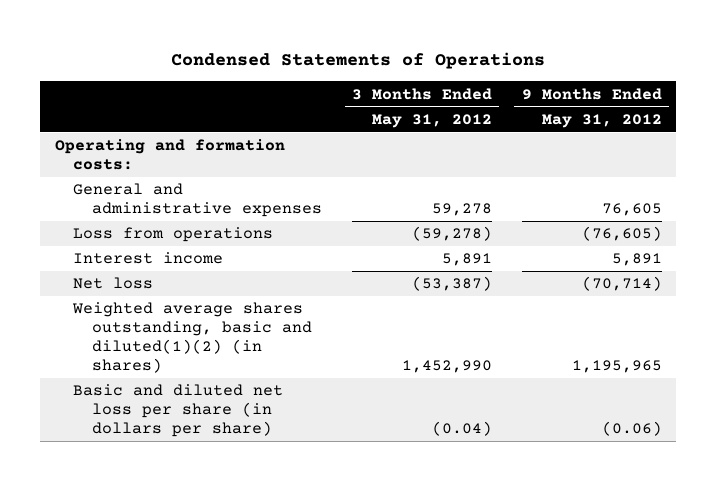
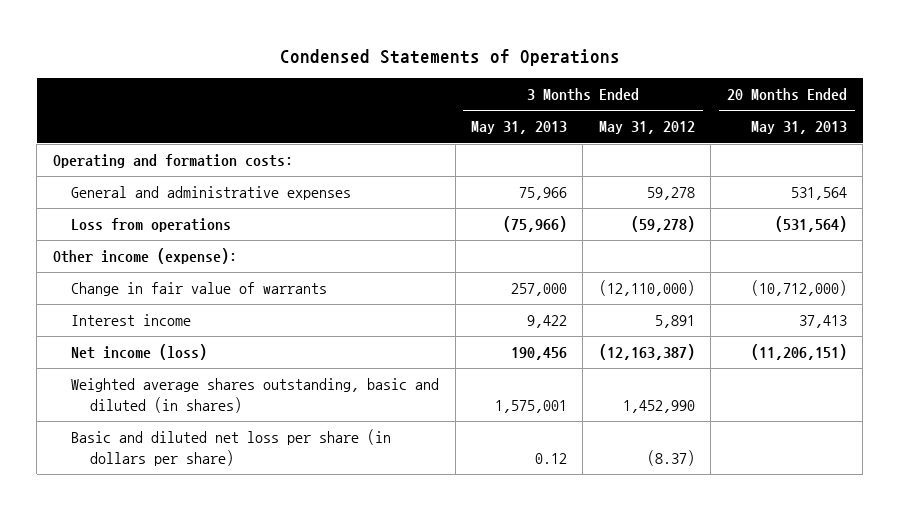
- | 3 Months Ended May 31, 2012 | 9 Months Ended May 31, 2012
+ | 3 Months Ended May 31, 2013 | 3 Months Ended May 31, 2012 | 20 Months Ended May 31, 2013
+ Other income (expense):
+ Change in fair value of warrants | 257,000 | (12,110,000) | (10,712,000)
- Net loss | (53,387) | (70,714)
- Weighted average shares outstanding, basic and diluted(1)(2) (in shares) | 1,452,990 | 1,195,965
- Basic and diluted net loss per share (in dollars per share) | (0.04) | (0.06)
+ Net income (loss) | 190,456 | (12,163,387) | (11,206,151)
+ Weighted average shares outstanding, basic and diluted (in shares) | 1,575,001 | 1,452,990 |
+ Basic and diluted net loss per share (in dollars per share) | 0.12 | (8.37) |

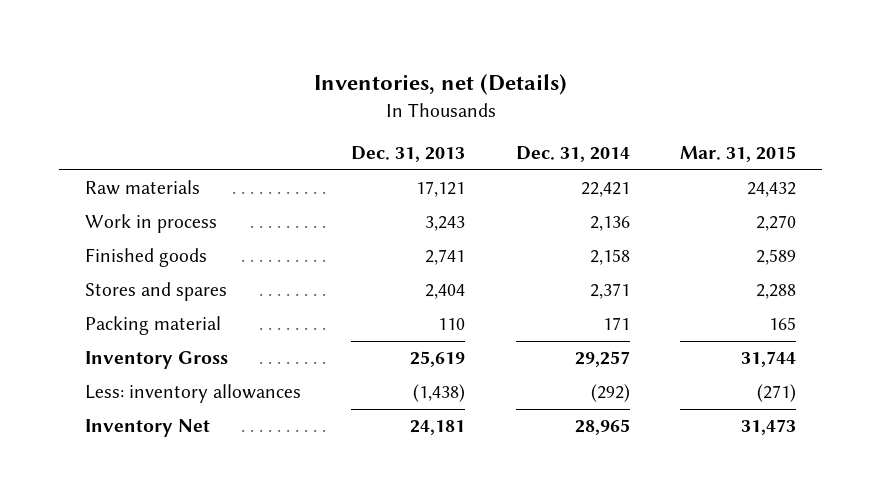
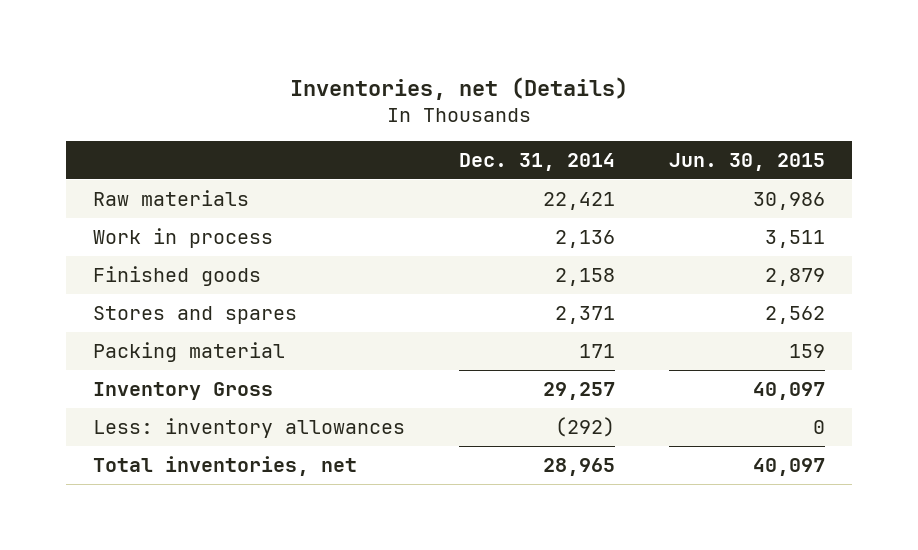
- | Dec. 31, 2013 | Dec. 31, 2014 | Mar. 31, 2015
+ | Dec. 31, 2014 | Jun. 30, 2015
- Inventory Net | 24,181 | 28,965 | 31,473
+ Total inventories, net | 28,965 | 40,097

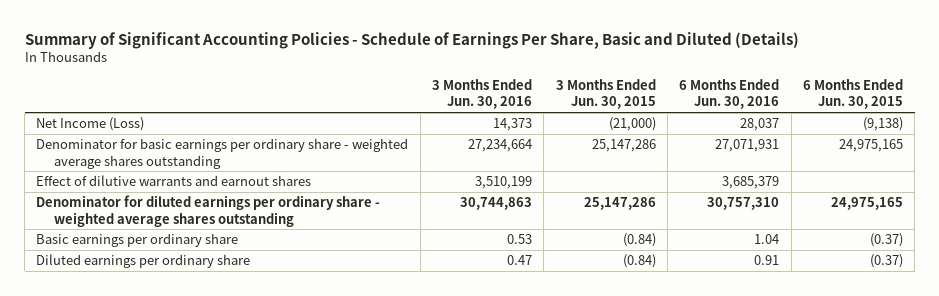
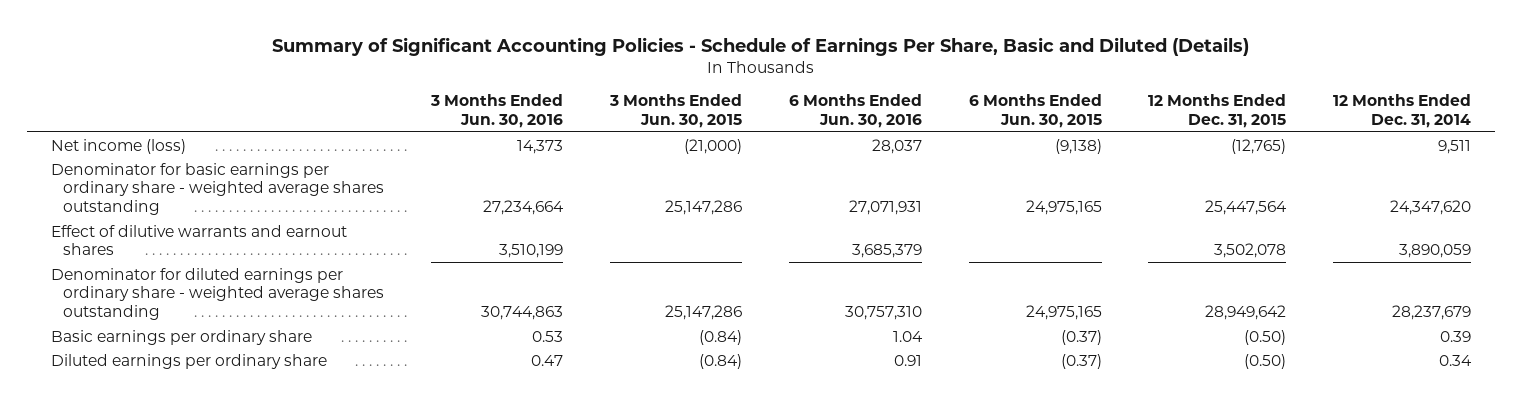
- | 3 Months Ended Jun. 30, 2016 | 3 Months Ended Jun. 30, 2015 | 6 Months Ended Jun. 30, 2016 | 6 Months Ended Jun. 30, 2015
+ | 3 Months Ended Jun. 30, 2016 | 3 Months Ended Jun. 30, 2015 | 6 Months Ended Jun. 30, 2016 | 6 Months Ended Jun. 30, 2015 | 12 Months Ended Dec. 31, 2015 | 12 Months Ended Dec. 31, 2014
- Net Income (Loss) | 14,373 | (21,000) | 28,037 | (9,138)
+ Net income (loss) | 14,373 | (21,000) | 28,037 | (9,138) | (12,765) | 9,511

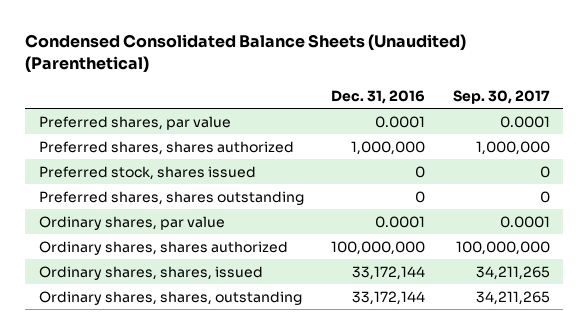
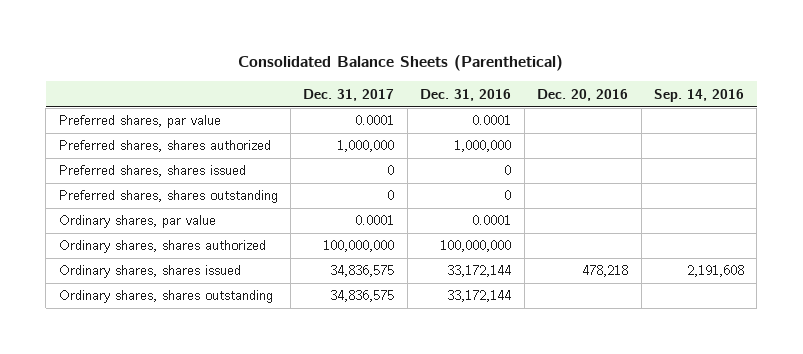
- Condensed Consolidated Balance Sheets (Unaudited) (Parenthetical)
+ Consolidated Balance Sheets (Parenthetical)
- | Dec. 31, 2016 | Sep. 30, 2017
+ | Dec. 31, 2017 | Dec. 31, 2016 | Dec. 20, 2016 | Sep. 14, 2016
- Preferred stock, shares issued | 0 | 0
+ Preferred shares, shares issued | 0 | 0 | |
- Ordinary shares, shares, issued | 33,172,144 | 34,211,265
- Ordinary shares, shares, outstanding | 33,172,144 | 34,211,265
+ Ordinary shares, shares issued | 34,836,575 | 33,172,144 | 478,218 | 2,191,608
+ Ordinary shares, shares outstanding | 34,836,575 | 33,172,144 | |

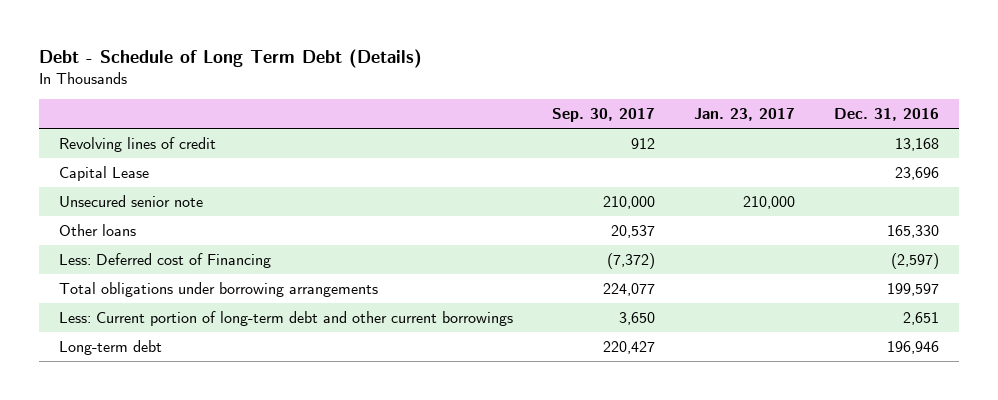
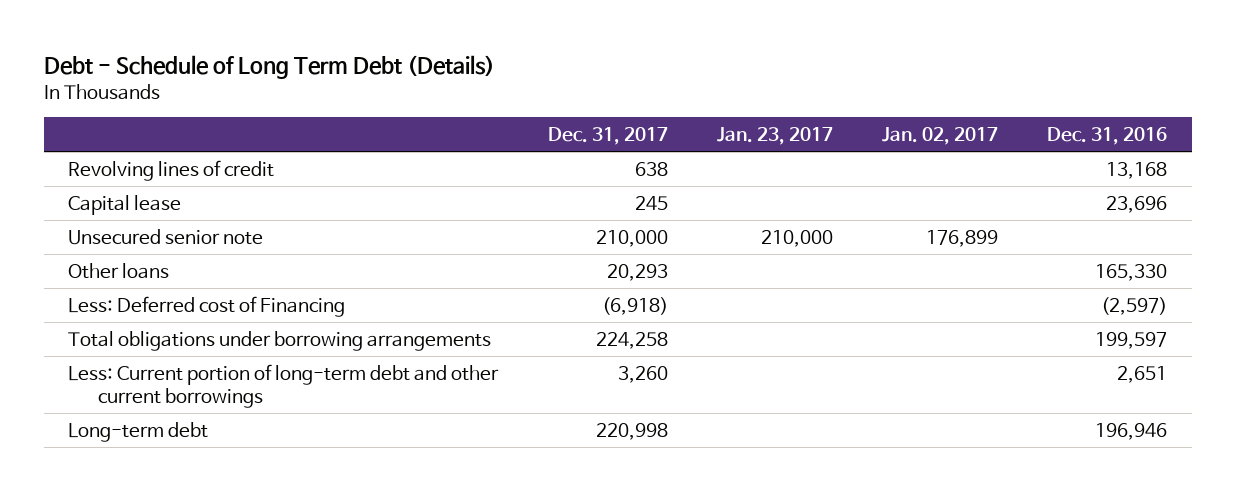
- | Sep. 30, 2017 | Jan. 23, 2017 | Dec. 31, 2016
+ | Dec. 31, 2017 | Jan. 23, 2017 | Jan. 02, 2017 | Dec. 31, 2016
- Capital Lease | | | 23,696
+ Capital lease | 245 | | | 23,696

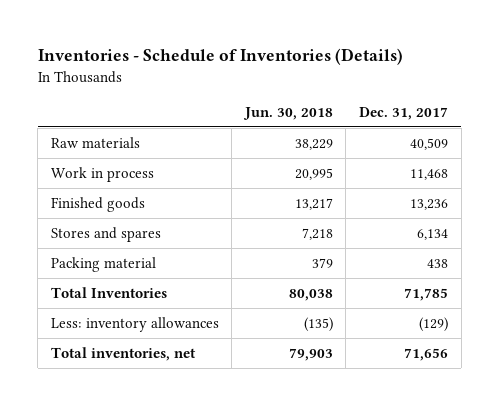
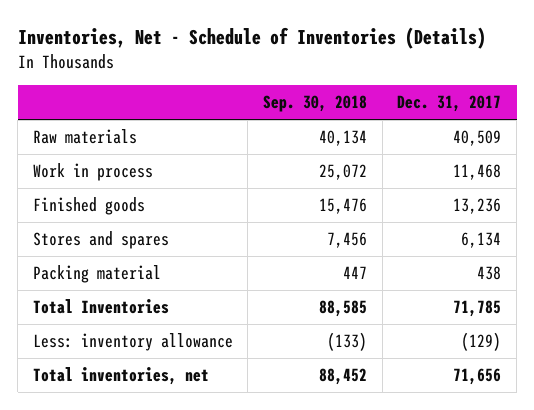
- Inventories - Schedule of Inventories (Details)
+ Inventories, Net - Schedule of Inventories (Details)
- | Jun. 30, 2018 | Dec. 31, 2017
+ | Sep. 30, 2018 | Dec. 31, 2017
- Less: inventory allowances | (135) | (129)
+ Less: inventory allowance | (133) | (129)

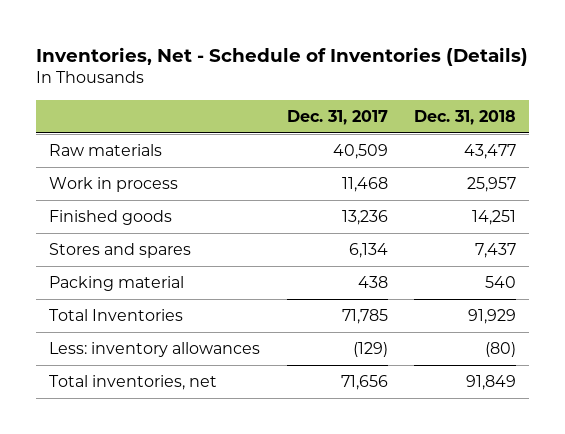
- | Sep. 30, 2018 | Dec. 31, 2017
+ | Dec. 31, 2017 | Dec. 31, 2018
- Less: inventory allowance | (133) | (129)
+ Less: inventory allowances | (129) | (80)

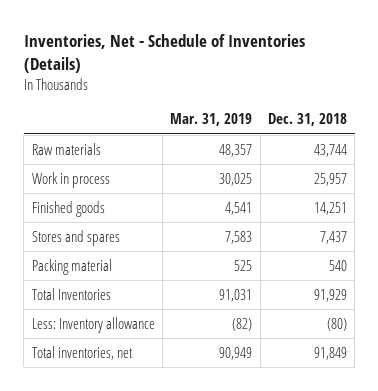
- | Dec. 31, 2017 | Dec. 31, 2018
+ | Mar. 31, 2019 | Dec. 31, 2018
- Raw materials | 40,509 | 43,477
+ Raw materials | 48,357 | 43,744
- Less: inventory allowances | (129) | (80)
+ Less: Inventory allowance | (82) | (80)

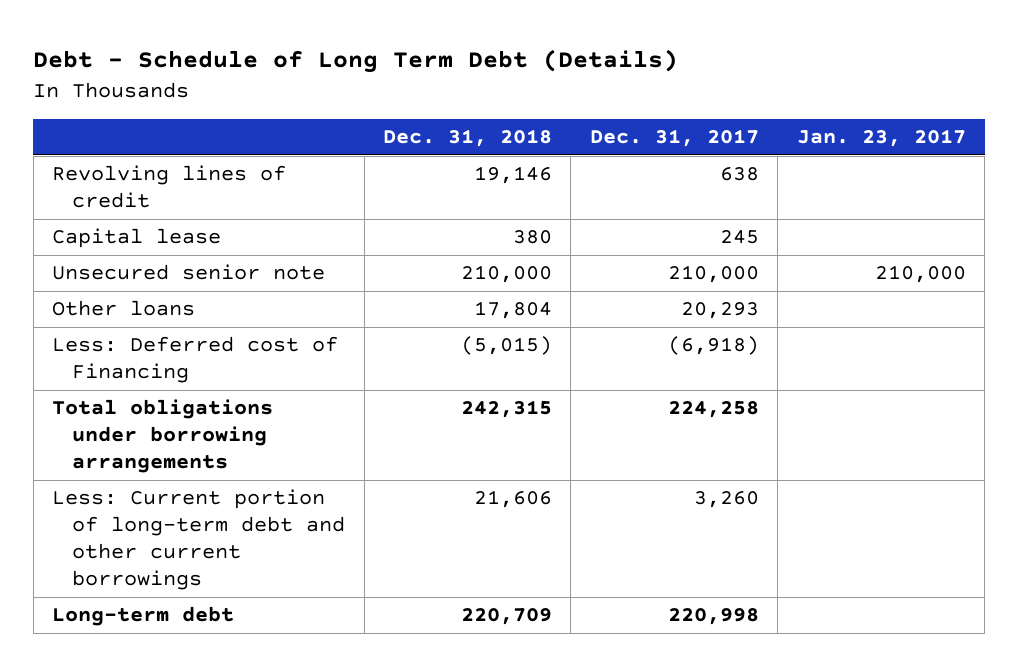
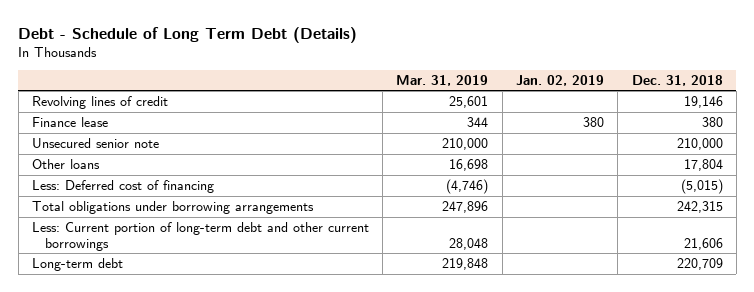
- | Dec. 31, 2018 | Dec. 31, 2017 | Jan. 23, 2017
+ | Mar. 31, 2019 | Jan. 02, 2019 | Dec. 31, 2018
- Capital lease | 380 | 245 |
+ Finance lease | 344 | 380 | 380
- Less: Deferred cost of Financing | (5,015) | (6,918) |
+ Less: Deferred cost of financing | (4,746) | | (5,015)

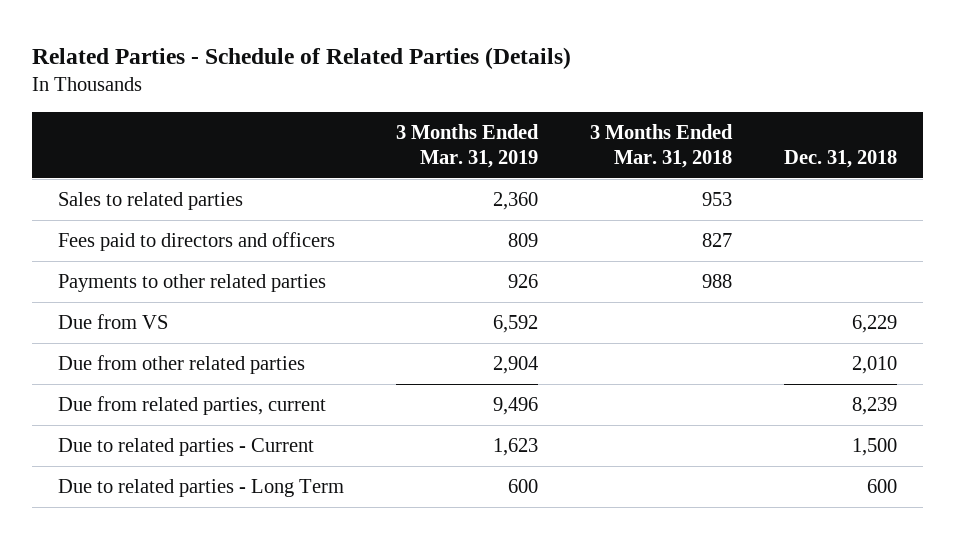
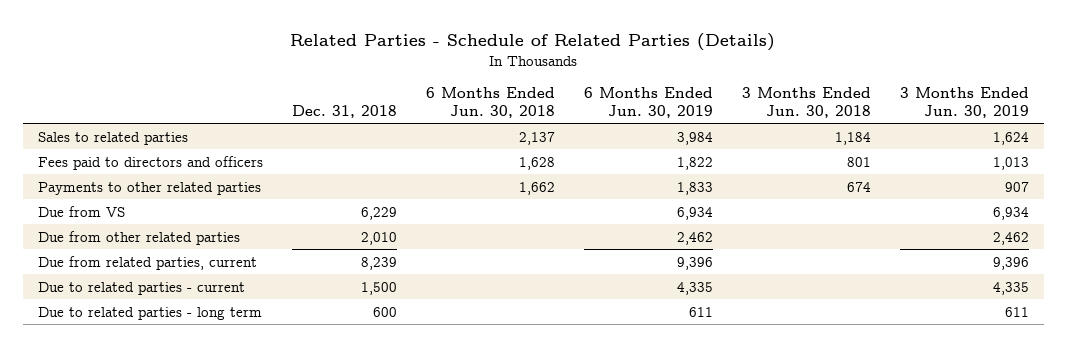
- | 3 Months Ended Mar. 31, 2019 | 3 Months Ended Mar. 31, 2018 | Dec. 31, 2018
+ | Dec. 31, 2018 | 6 Months Ended Jun. 30, 2018 | 6 Months Ended Jun. 30, 2019 | 3 Months Ended Jun. 30, 2018 | 3 Months Ended Jun. 30, 2019
- Due to related parties - Current | 1,623 | | 1,500
- Due to related parties - Long Term | 600 | | 600
+ Due to related parties - current | 1,500 | | 4,335 | | 4,335
+ Due to related parties - long term | 600 | | 611 | | 611

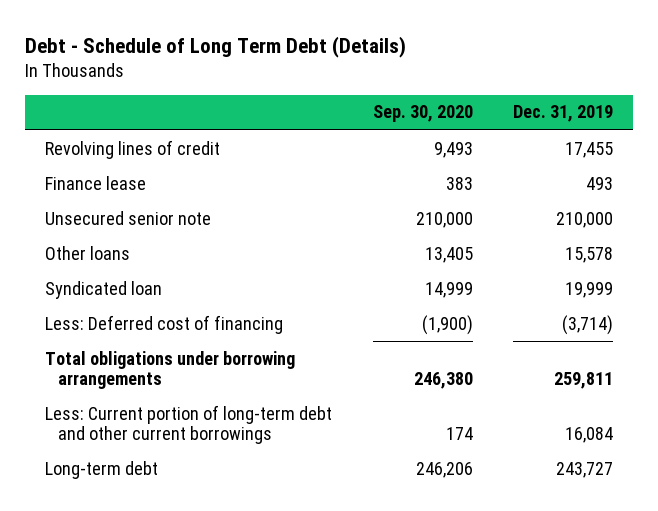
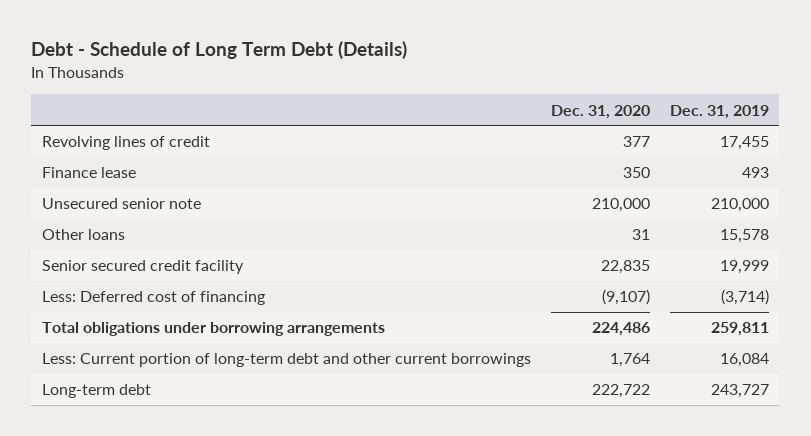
- | Sep. 30, 2020 | Dec. 31, 2019
+ | Dec. 31, 2020 | Dec. 31, 2019
- Syndicated loan | 14,999 | 19,999
+ Senior secured credit facility | 22,835 | 19,999

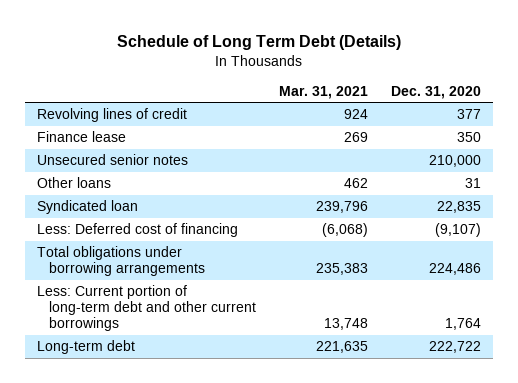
- Debt - Schedule of Long Term Debt (Details)
+ Schedule of Long Term Debt (Details)
- | Dec. 31, 2020 | Dec. 31, 2019
+ | Mar. 31, 2021 | Dec. 31, 2020
- Unsecured senior note | 210,000 | 210,000
+ Unsecured senior notes | | 210,000
- Senior secured credit facility | 22,835 | 19,999
+ Syndicated loan | 239,796 | 22,835

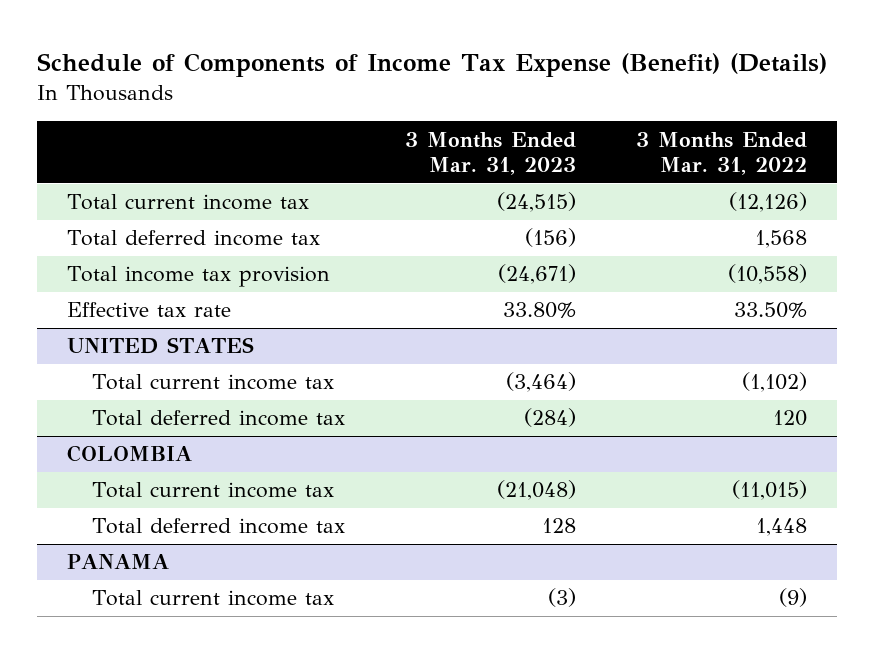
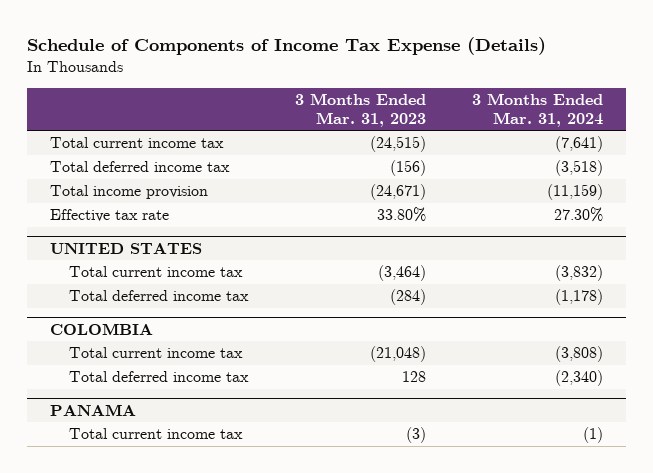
- Schedule of Components of Income Tax Expense (Benefit) (Details)
+ Schedule of Components of Income Tax Expense (Details)
- | 3 Months Ended Mar. 31, 2023 | 3 Months Ended Mar. 31, 2022
+ | 3 Months Ended Mar. 31, 2023 | 3 Months Ended Mar. 31, 2024
- Total income tax provision | (24,671) | (10,558)
+ Total income provision | (24,671) | (11,159)

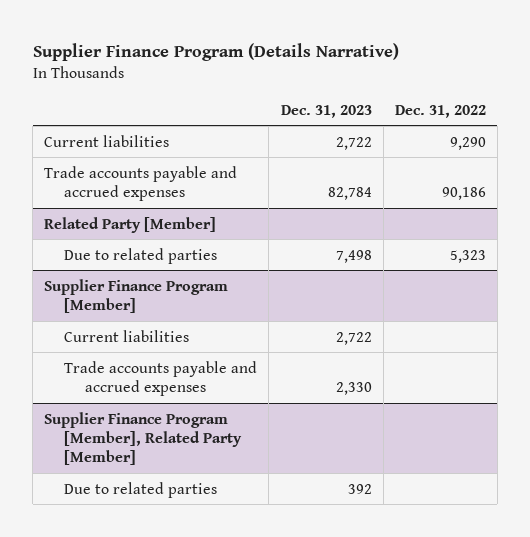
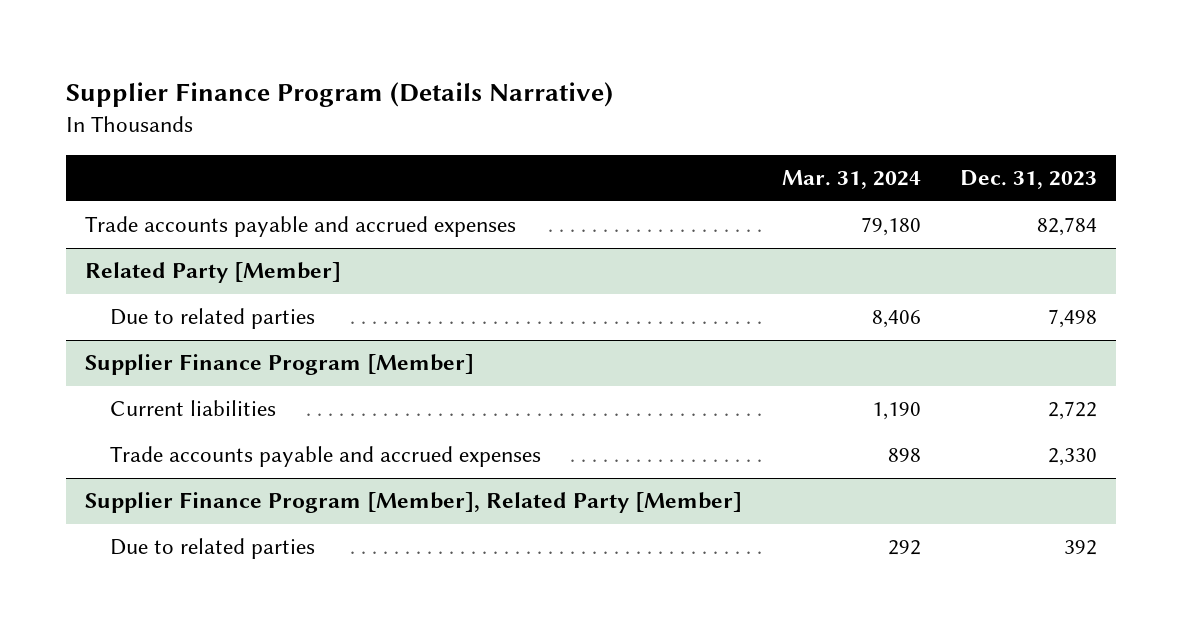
- | Dec. 31, 2023 | Dec. 31, 2022
+ | Mar. 31, 2024 | Dec. 31, 2023
- Current liabilities | 2,722 | 9,290

